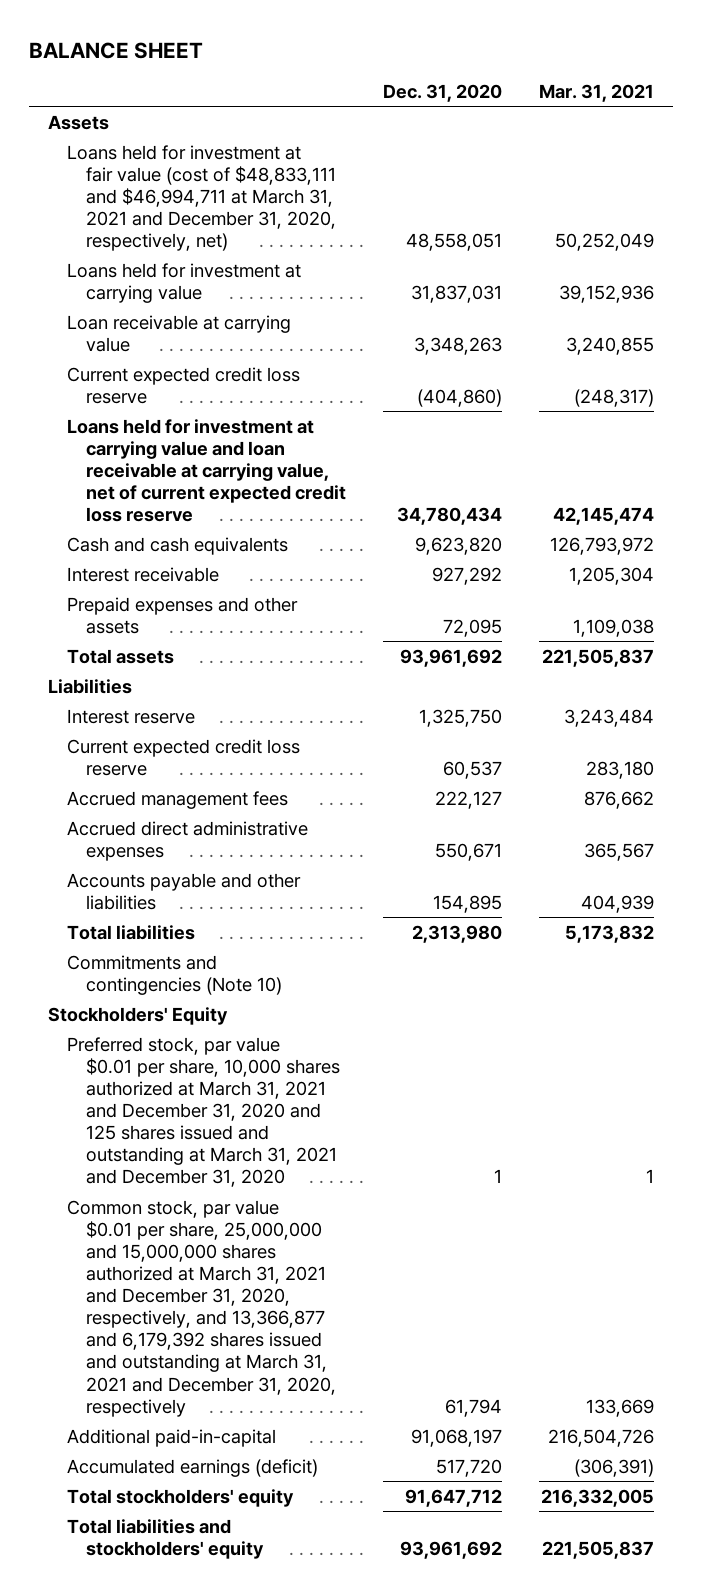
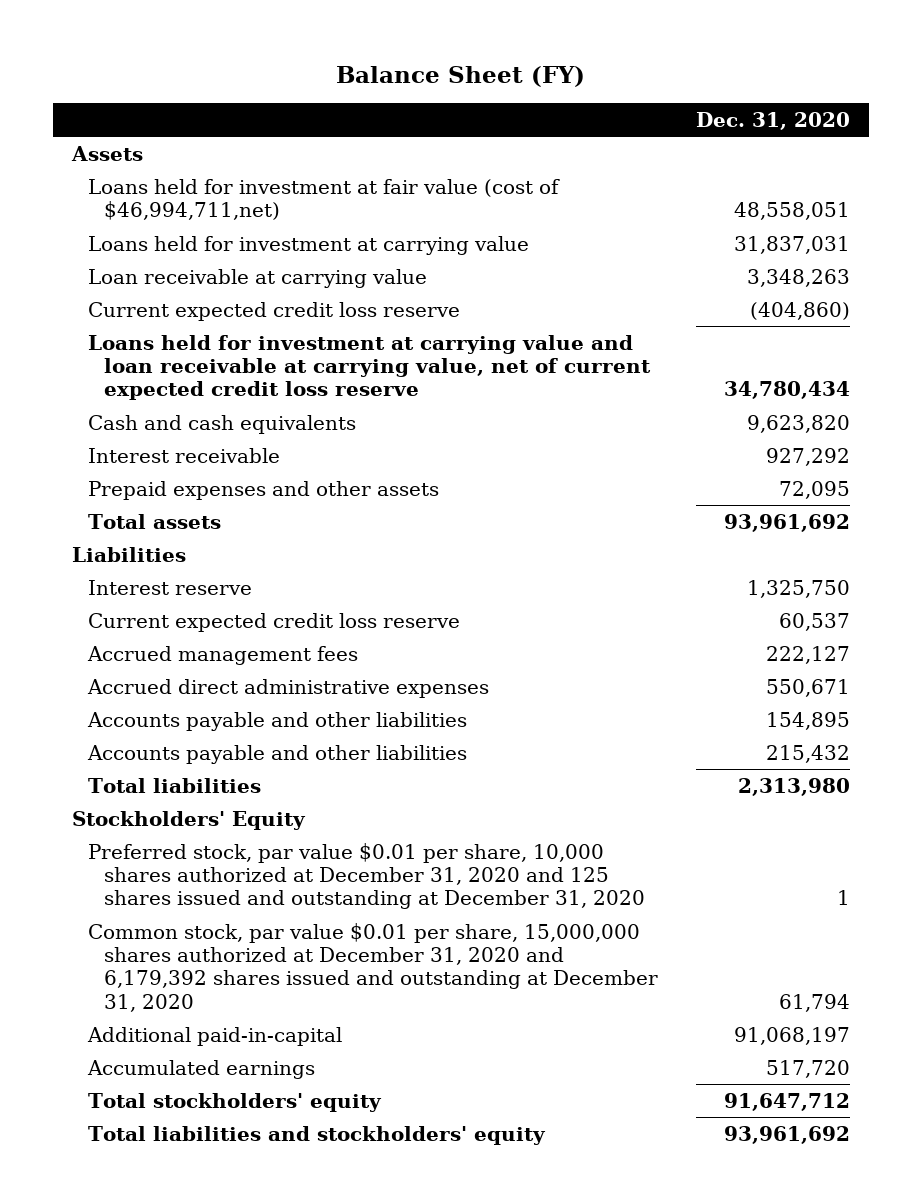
- BALANCE SHEET
+ Balance Sheet (FY)
- | Dec. 31, 2020 | Mar. 31, 2021
+ | Dec. 31, 2020
- Loans held for investment at fair value (cost of $48,833,111 and $46,994,711 at March 31, 2021 and December 31, 2020, respectively, net) | 48,558,051 | 50,252,049
+ Loans held for investment at fair value (cost of $46,994,711,net) | 48,558,051
+ Accounts payable and other liabilities | 215,432
- Commitments and contingencies (Note 10)
- Preferred stock, par value $0.01 per share, 10,000 shares authorized at March 31, 2021 and December 31, 2020 and 125 shares issued and outstanding at March 31, 2021 and December 31, 2020 | 1 | 1
- Common stock, par value $0.01 per share, 25,000,000 and 15,000,000 shares authorized at March 31, 2021 and December 31, 2020, respectively, and 13,366,877 and 6,179,392 shares issued and outstanding at March 31, 2021 and December 31, 2020, respectively | 61,794 | 133,669
+ Preferred stock, par value $0.01 per share, 10,000 shares authorized at December 31, 2020 and 125 shares issued and outstanding at December 31, 2020 | 1
+ Common stock, par value $0.01 per share, 15,000,000 shares authorized at December 31, 2020 and 6,179,392 shares issued and outstanding at December 31, 2020 | 61,794
- Accumulated earnings (deficit) | 517,720 | (306,391)
+ Accumulated earnings | 517,720

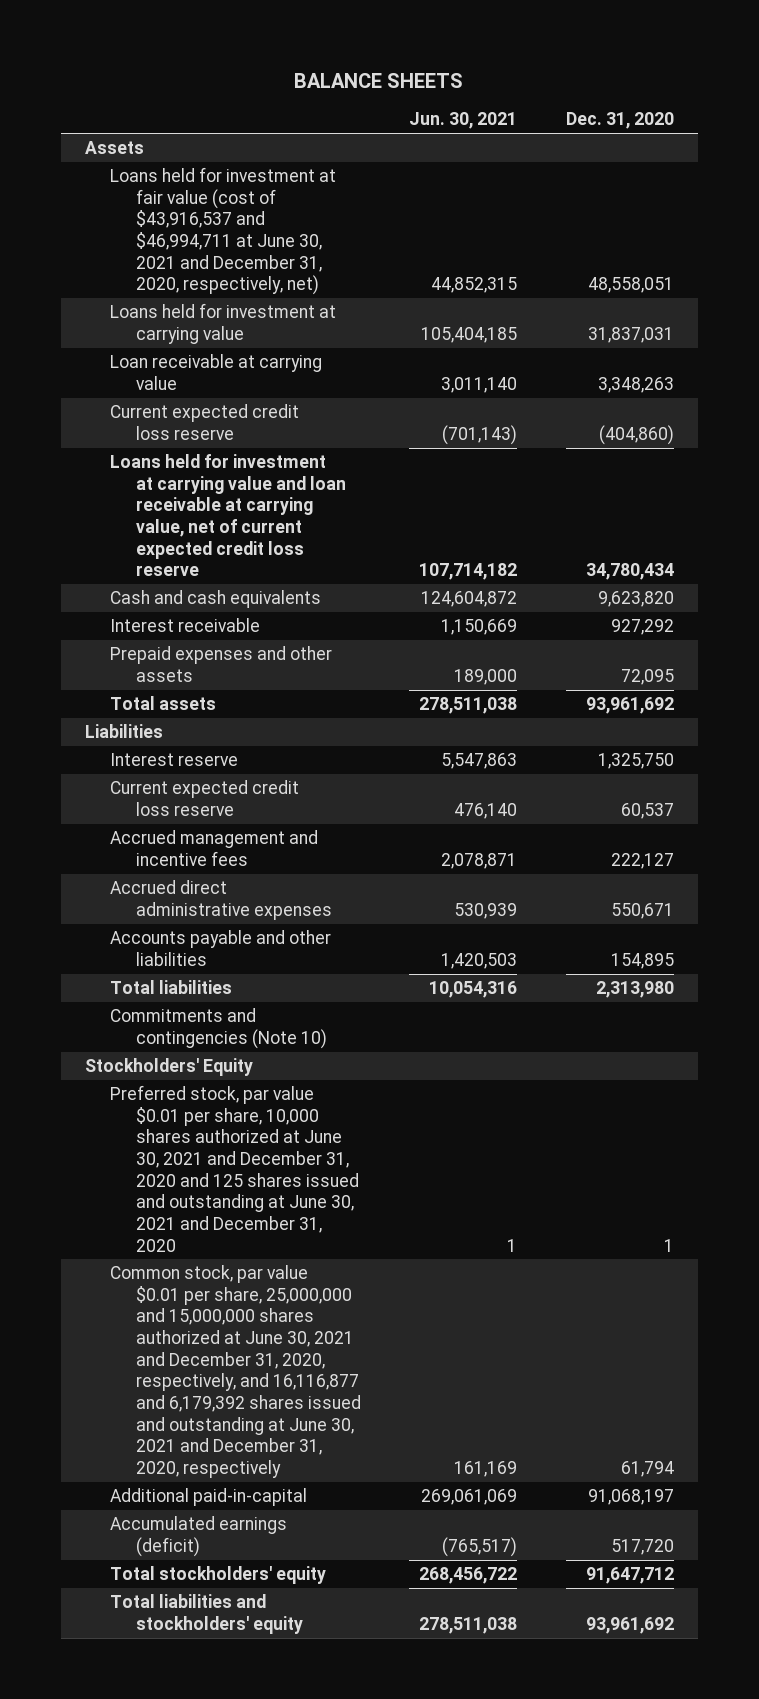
- Balance Sheet (FY)
+ BALANCE SHEETS
- | Dec. 31, 2020
+ | Jun. 30, 2021 | Dec. 31, 2020
- Loans held for investment at fair value (cost of $46,994,711,net) | 48,558,051
+ Loans held for investment at fair value (cost of $43,916,537 and $46,994,711 at June 30, 2021 and December 31, 2020, respectively, net) | 44,852,315 | 48,558,051
- Accrued management fees | 222,127
+ Accrued management and incentive fees | 2,078,871 | 222,127
- Accounts payable and other liabilities | 215,432
+ Commitments and contingencies (Note 10)
- Preferred stock, par value $0.01 per share, 10,000 shares authorized at December 31, 2020 and 125 shares issued and outstanding at December 31, 2020 | 1
- Common stock, par value $0.01 per share, 15,000,000 shares authorized at December 31, 2020 and 6,179,392 shares issued and outstanding at December 31, 2020 | 61,794
+ Preferred stock, par value $0.01 per share, 10,000 shares authorized at June 30, 2021 and December 31, 2020 and 125 shares issued and outstanding at June 30, 2021 and December 31, 2020 | 1 | 1
+ Common stock, par value $0.01 per share, 25,000,000 and 15,000,000 shares authorized at June 30, 2021 and December 31, 2020, respectively, and 16,116,877 and 6,179,392 shares issued and outstanding at June 30, 2021 and December 31, 2020, respectively | 161,169 | 61,794
- Accumulated earnings | 517,720
+ Accumulated earnings (deficit) | (765,517) | 517,720

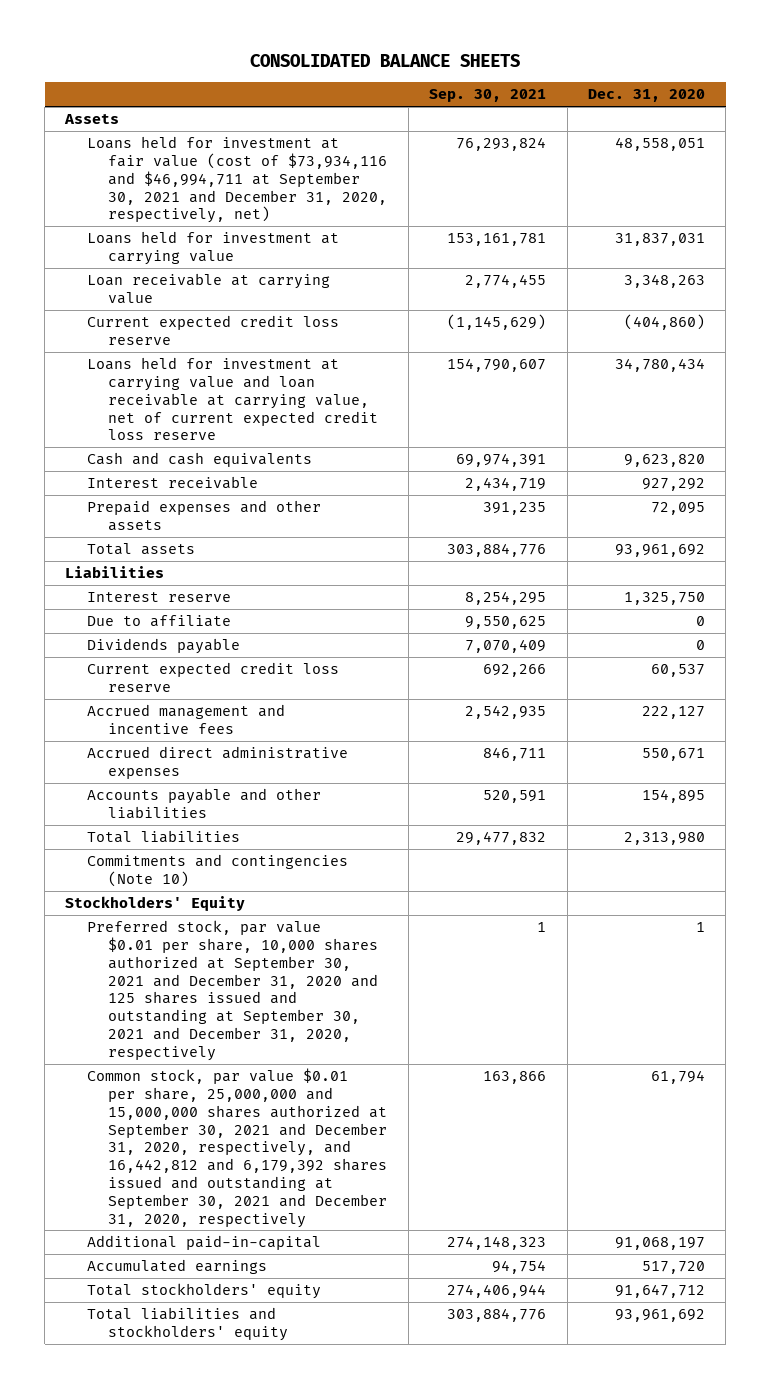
- BALANCE SHEETS
+ CONSOLIDATED BALANCE SHEETS
- | Jun. 30, 2021 | Dec. 31, 2020
+ | Sep. 30, 2021 | Dec. 31, 2020
- Loans held for investment at fair value (cost of $43,916,537 and $46,994,711 at June 30, 2021 and December 31, 2020, respectively, net) | 44,852,315 | 48,558,051
+ Loans held for investment at fair value (cost of $73,934,116 and $46,994,711 at September 30, 2021 and December 31, 2020, respectively, net) | 76,293,824 | 48,558,051
+ Due to affiliate | 9,550,625 | 0
+ Dividends payable | 7,070,409 | 0
- Preferred stock, par value $0.01 per share, 10,000 shares authorized at June 30, 2021 and December 31, 2020 and 125 shares issued and outstanding at June 30, 2021 and December 31, 2020 | 1 | 1
- Common stock, par value $0.01 per share, 25,000,000 and 15,000,000 shares authorized at June 30, 2021 and December 31, 2020, respectively, and 16,116,877 and 6,179,392 shares issued and outstanding at June 30, 2021 and December 31, 2020, respectively | 161,169 | 61,794
+ Preferred stock, par value $0.01 per share, 10,000 shares authorized at September 30, 2021 and December 31, 2020 and 125 shares issued and outstanding at September 30, 2021 and December 31, 2020, respectively | 1 | 1
+ Common stock, par value $0.01 per share, 25,000,000 and 15,000,000 shares authorized at September 30, 2021 and December 31, 2020, respectively, and 16,442,812 and 6,179,392 shares issued and outstanding at September 30, 2021 and December 31, 2020, respectively | 163,866 | 61,794
- Accumulated earnings (deficit) | (765,517) | 517,720
+ Accumulated earnings | 94,754 | 517,720

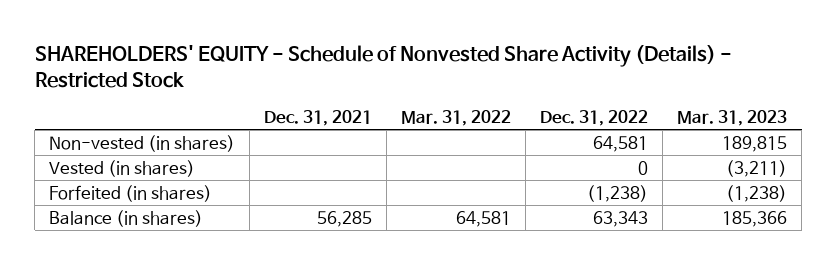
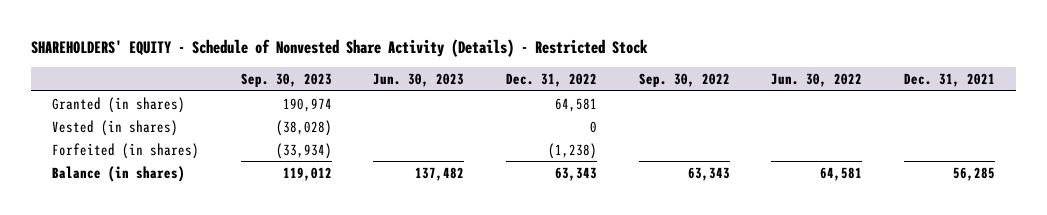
- | Dec. 31, 2021 | Mar. 31, 2022 | Dec. 31, 2022 | Mar. 31, 2023
+ | Sep. 30, 2023 | Jun. 30, 2023 | Dec. 31, 2022 | Sep. 30, 2022 | Jun. 30, 2022 | Dec. 31, 2021
- Non-vested (in shares) | | | 64,581 | 189,815
+ Granted (in shares) | 190,974 | | 64,581 | | |

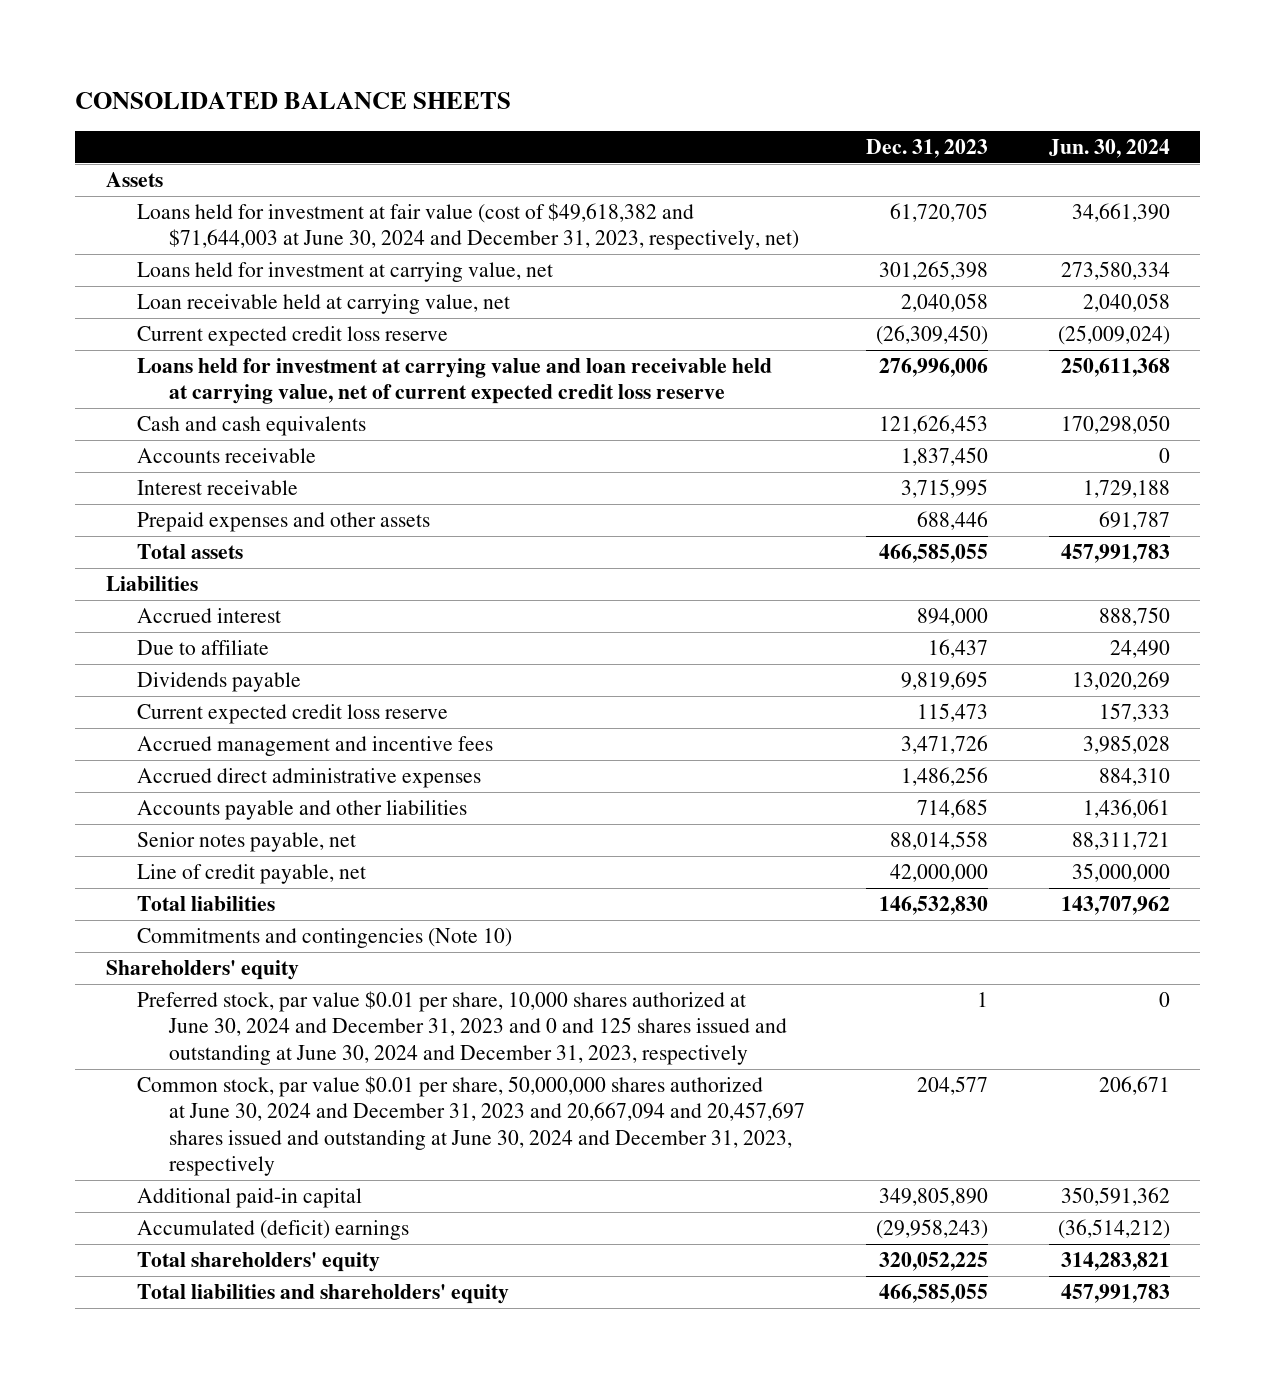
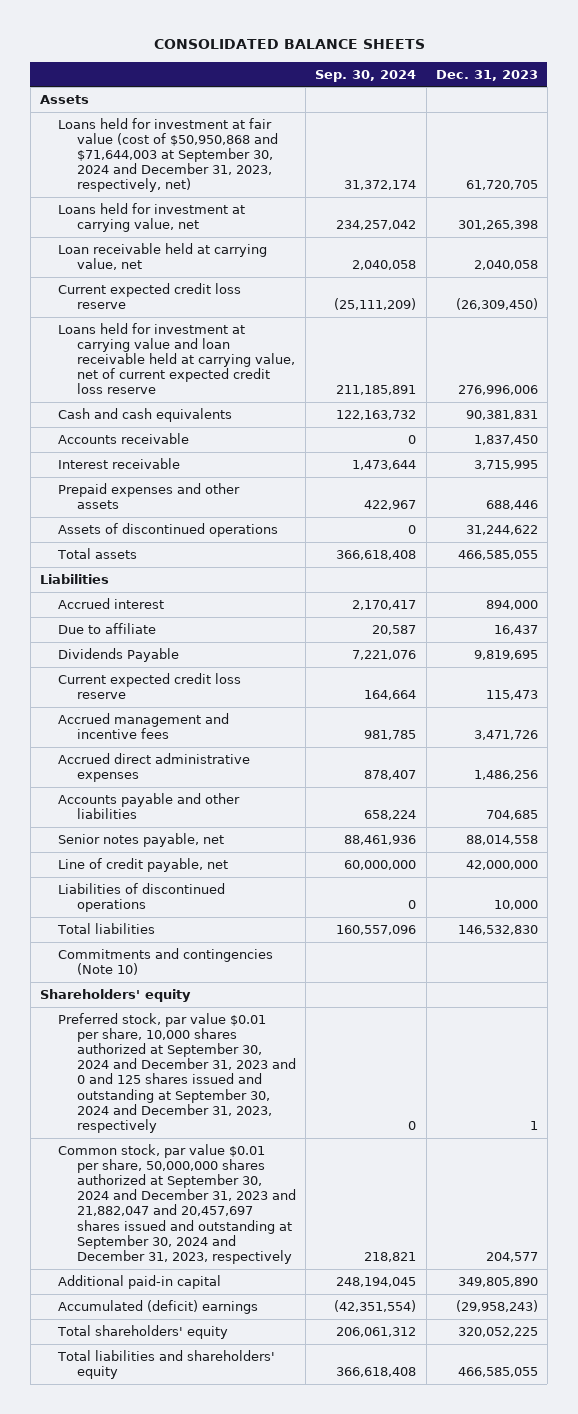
- | Dec. 31, 2023 | Jun. 30, 2024
+ | Sep. 30, 2024 | Dec. 31, 2023
- Loans held for investment at fair value (cost of $49,618,382 and $71,644,003 at June 30, 2024 and December 31, 2023, respectively, net) | 61,720,705 | 34,661,390
+ Loans held for investment at fair value (cost of $50,950,868 and $71,644,003 at September 30, 2024 and December 31, 2023, respectively, net) | 31,372,174 | 61,720,705
- Cash and cash equivalents | 121,626,453 | 170,298,050
+ Cash and cash equivalents | 122,163,732 | 90,381,831
+ Assets of discontinued operations | 0 | 31,244,622
- Dividends payable | 9,819,695 | 13,020,269
+ Dividends Payable | 7,221,076 | 9,819,695
- Accounts payable and other liabilities | 714,685 | 1,436,061
+ Accounts payable and other liabilities | 658,224 | 704,685
+ Liabilities of discontinued operations | 0 | 10,000
- Preferred stock, par value $0.01 per share, 10,000 shares authorized at June 30, 2024 and December 31, 2023 and 0 and 125 shares issued and outstanding at June 30, 2024 and December 31, 2023, respectively | 1 | 0
- Common stock, par value $0.01 per share, 50,000,000 shares authorized at June 30, 2024 and December 31, 2023 and 20,667,094 and 20,457,697 shares issued and outstanding at June 30, 2024 and December 31, 2023, respectively | 204,577 | 206,671
+ Preferred stock, par value $0.01 per share, 10,000 shares authorized at September 30, 2024 and December 31, 2023 and 0 and 125 shares issued and outstanding at September 30, 2024 and December 31, 2023, respectively | 0 | 1
+ Common stock, par value $0.01 per share, 50,000,000 shares authorized at September 30, 2024 and December 31, 2023 and 21,882,047 and 20,457,697 shares issued and outstanding at September 30, 2024 and December 31, 2023, respectively | 218,821 | 204,577

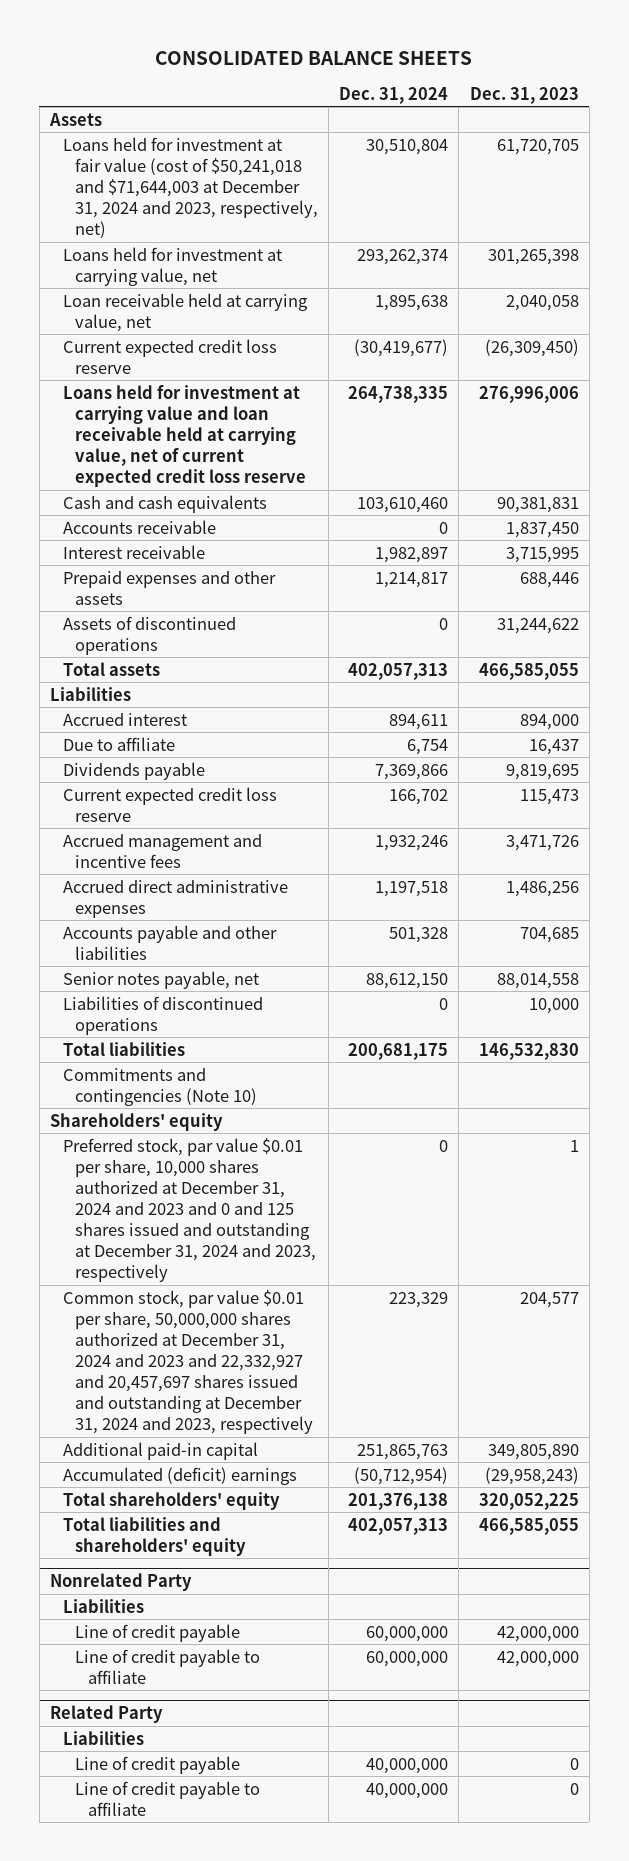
- | Sep. 30, 2024 | Dec. 31, 2023
+ | Dec. 31, 2024 | Dec. 31, 2023
- Loans held for investment at fair value (cost of $50,950,868 and $71,644,003 at September 30, 2024 and December 31, 2023, respectively, net) | 31,372,174 | 61,720,705
+ Loans held for investment at fair value (cost of $50,241,018 and $71,644,003 at December 31, 2024 and 2023, respectively, net) | 30,510,804 | 61,720,705
- Dividends Payable | 7,221,076 | 9,819,695
+ Dividends payable | 7,369,866 | 9,819,695
- Line of credit payable, net | 60,000,000 | 42,000,000
- Preferred stock, par value $0.01 per share, 10,000 shares authorized at September 30, 2024 and December 31, 2023 and 0 and 125 shares issued and outstanding at September 30, 2024 and December 31, 2023, respectively | 0 | 1
- Common stock, par value $0.01 per share, 50,000,000 shares authorized at September 30, 2024 and December 31, 2023 and 21,882,047 and 20,457,697 shares issued and outstanding at September 30, 2024 and December 31, 2023, respectively | 218,821 | 204,577
+ Preferred stock, par value $0.01 per share, 10,000 shares authorized at December 31, 2024 and 2023 and 0 and 125 shares issued and outstanding at December 31, 2024 and 2023, respectively | 0 | 1
+ Common stock, par value $0.01 per share, 50,000,000 shares authorized at December 31, 2024 and 2023 and 22,332,927 and 20,457,697 shares issued and outstanding at December 31, 2024 and 2023, respectively | 223,329 | 204,577
+ Nonrelated Party
+ Liabilities
+ Line of credit payable | 60,000,000 | 42,000,000
+ Line of credit payable to affiliate | 60,000,000 | 42,000,000
+ Related Party
+ Liabilities
+ Line of credit payable | 40,000,000 | 0
+ Line of credit payable to affiliate | 40,000,000 | 0

